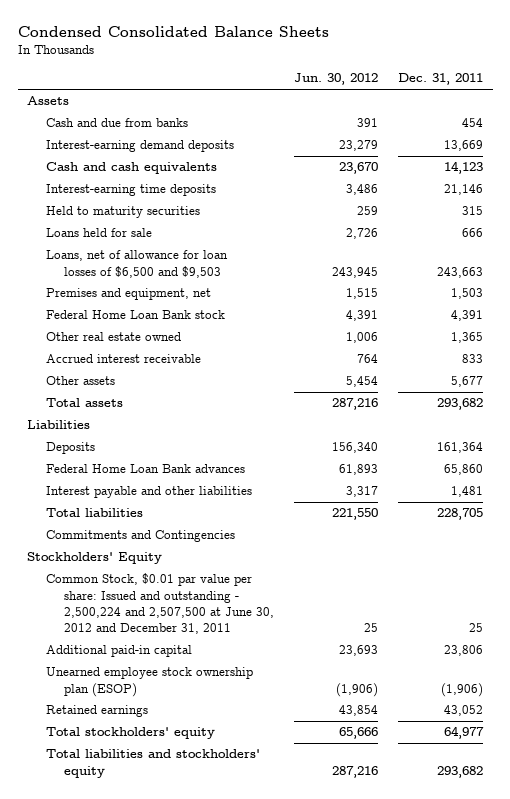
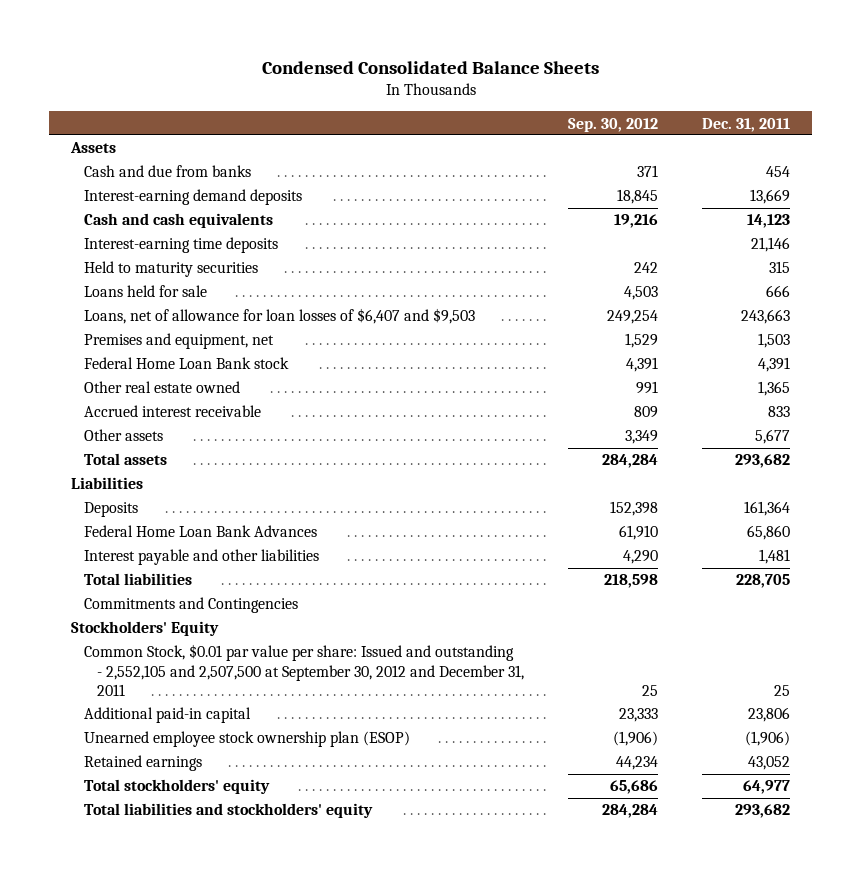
- | Jun. 30, 2012 | Dec. 31, 2011
+ | Sep. 30, 2012 | Dec. 31, 2011
- Loans, net of allowance for loan losses of $6,500 and $9,503 | 243,945 | 243,663
+ Loans, net of allowance for loan losses of $6,407 and $9,503 | 249,254 | 243,663
- Federal Home Loan Bank advances | 61,893 | 65,860
+ Federal Home Loan Bank Advances | 61,910 | 65,860
- Common Stock, $0.01 par value per share: Issued and outstanding - 2,500,224 and 2,507,500 at June 30, 2012 and December 31, 2011 | 25 | 25
+ Common Stock, $0.01 par value per share: Issued and outstanding - 2,552,105 and 2,507,500 at September 30, 2012 and December 31, 2011 | 25 | 25

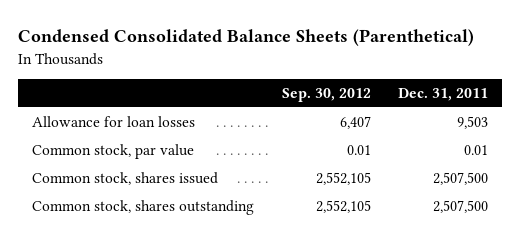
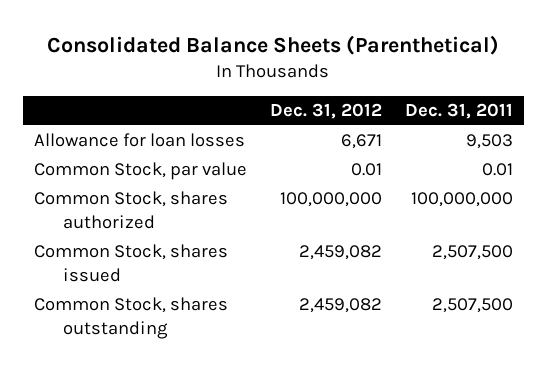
- Condensed Consolidated Balance Sheets (Parenthetical)
+ Consolidated Balance Sheets (Parenthetical)
- | Sep. 30, 2012 | Dec. 31, 2011
+ | Dec. 31, 2012 | Dec. 31, 2011
- Common stock, par value | 0.01 | 0.01
- Common stock, shares issued | 2,552,105 | 2,507,500
- Common stock, shares outstanding | 2,552,105 | 2,507,500
+ Common Stock, par value | 0.01 | 0.01
+ Common Stock, shares authorized | 100,000,000 | 100,000,000
+ Common Stock, shares issued | 2,459,082 | 2,507,500
+ Common Stock, shares outstanding | 2,459,082 | 2,507,500

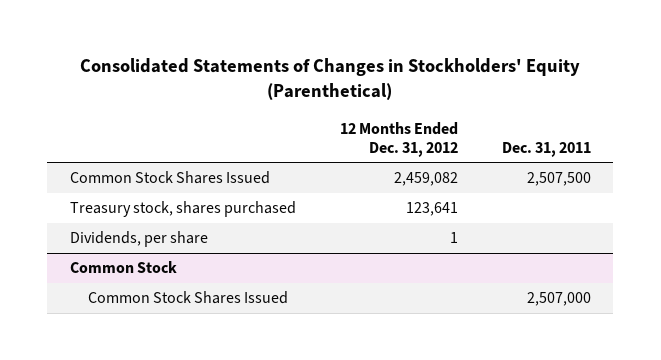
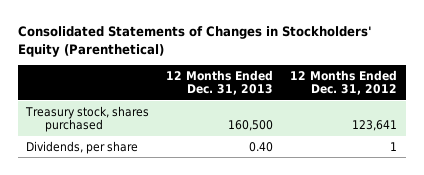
- | 12 Months Ended Dec. 31, 2012 | Dec. 31, 2011
+ | 12 Months Ended Dec. 31, 2013 | 12 Months Ended Dec. 31, 2012
- Common Stock Shares Issued | 2,459,082 | 2,507,500
- Common Stock
- Common Stock Shares Issued | | 2,507,000

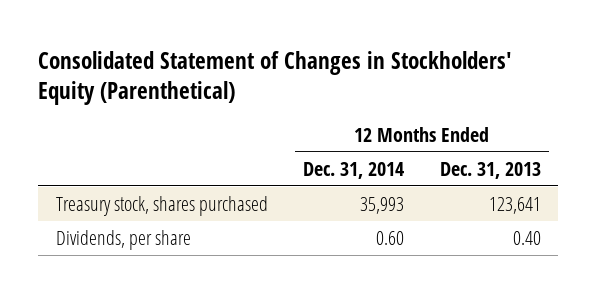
- Consolidated Statements of Changes in Stockholders' Equity (Parenthetical)
+ Consolidated Statement of Changes in Stockholders' Equity (Parenthetical)
- | 12 Months Ended Dec. 31, 2013 | 12 Months Ended Dec. 31, 2012
+ | 12 Months Ended Dec. 31, 2014 | 12 Months Ended Dec. 31, 2013
- Treasury stock, shares purchased | 160,500 | 123,641
+ Treasury stock, shares purchased | 35,993 | 123,641

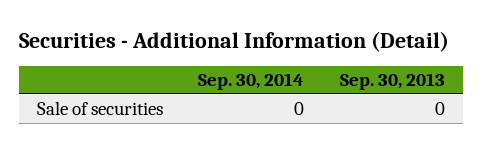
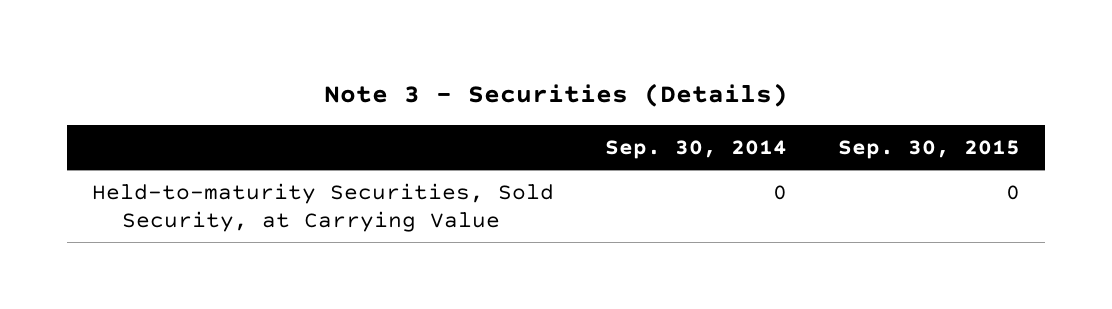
- Securities - Additional Information (Detail)
+ Note 3 - Securities (Details)
- | Sep. 30, 2014 | Sep. 30, 2013
+ | Sep. 30, 2014 | Sep. 30, 2015
- Sale of securities | 0 | 0
+ Held-to-maturity Securities, Sold Security, at Carrying Value | 0 | 0

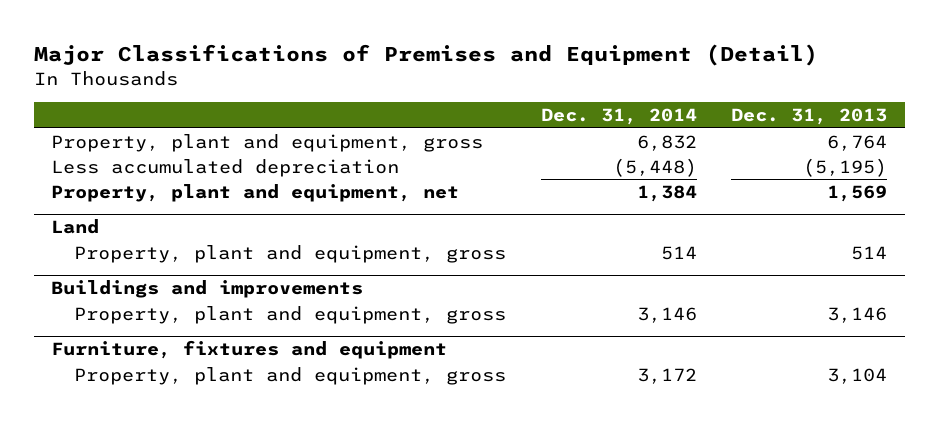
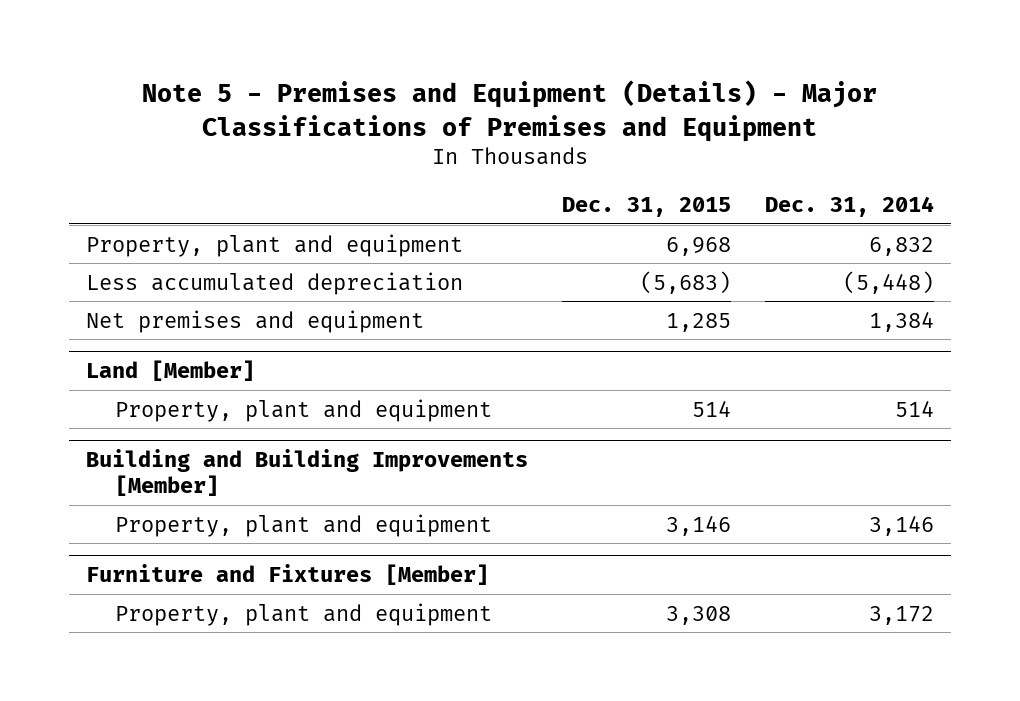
- Major Classifications of Premises and Equipment (Detail)
+ Note 5 - Premises and Equipment (Details) - Major Classifications of Premises and Equipment
- | Dec. 31, 2014 | Dec. 31, 2013
+ | Dec. 31, 2015 | Dec. 31, 2014
- Property, plant and equipment, gross | 6,832 | 6,764
+ Property, plant and equipment | 6,968 | 6,832
- Property, plant and equipment, net | 1,384 | 1,569
- Land
- Property, plant and equipment, gross | 514 | 514
- Buildings and improvements
- Property, plant and equipment, gross | 3,146 | 3,146
- Furniture, fixtures and equipment
- Property, plant and equipment, gross | 3,172 | 3,104
+ Net premises and equipment | 1,285 | 1,384
+ Land [Member]
+ Property, plant and equipment | 514 | 514
+ Building and Building Improvements [Member]
+ Property, plant and equipment | 3,146 | 3,146
+ Furniture and Fixtures [Member]
+ Property, plant and equipment | 3,308 | 3,172

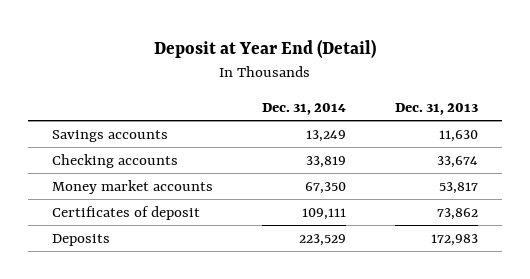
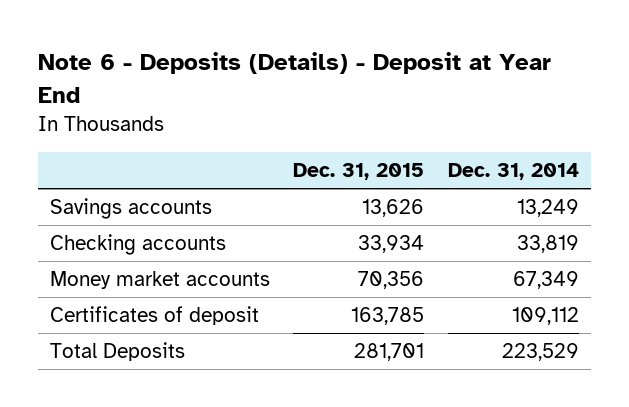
- Deposit at Year End (Detail)
+ Note 6 - Deposits (Details) - Deposit at Year End
- | Dec. 31, 2014 | Dec. 31, 2013
+ | Dec. 31, 2015 | Dec. 31, 2014
- Money market accounts | 67,350 | 53,817
- Certificates of deposit | 109,111 | 73,862
- Deposits | 223,529 | 172,983
+ Money market accounts | 70,356 | 67,349
+ Certificates of deposit | 163,785 | 109,112
+ Total Deposits | 281,701 | 223,529

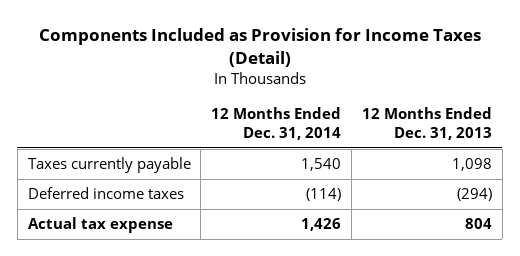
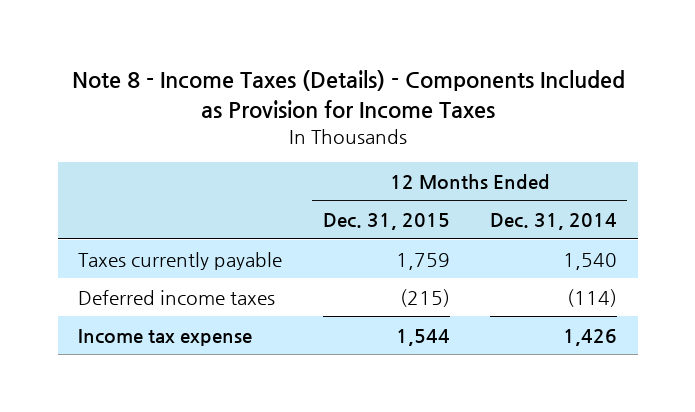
- Components Included as Provision for Income Taxes (Detail)
+ Note 8 - Income Taxes (Details) - Components Included as Provision for Income Taxes
- | 12 Months Ended Dec. 31, 2014 | 12 Months Ended Dec. 31, 2013
+ | 12 Months Ended Dec. 31, 2015 | 12 Months Ended Dec. 31, 2014
- Actual tax expense | 1,426 | 804
+ Income tax expense | 1,544 | 1,426

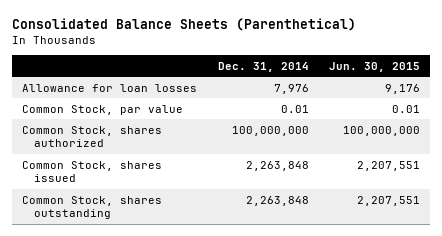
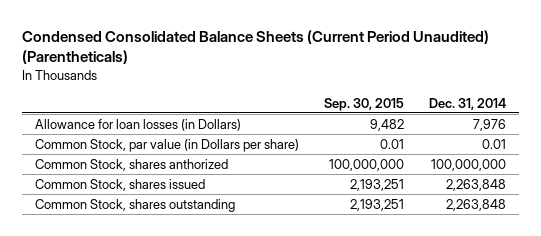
- Consolidated Balance Sheets (Parenthetical)
+ Condensed Consolidated Balance Sheets (Current Period Unaudited) (Parentheticals)
- | Dec. 31, 2014 | Jun. 30, 2015
+ | Sep. 30, 2015 | Dec. 31, 2014
- Allowance for loan losses | 7,976 | 9,176
- Common Stock, par value | 0.01 | 0.01
- Common Stock, shares authorized | 100,000,000 | 100,000,000
+ Allowance for loan losses (in Dollars) | 9,482 | 7,976
+ Common Stock, par value (in Dollars per share) | 0.01 | 0.01
+ Common Stock, shares anthorized | 100,000,000 | 100,000,000

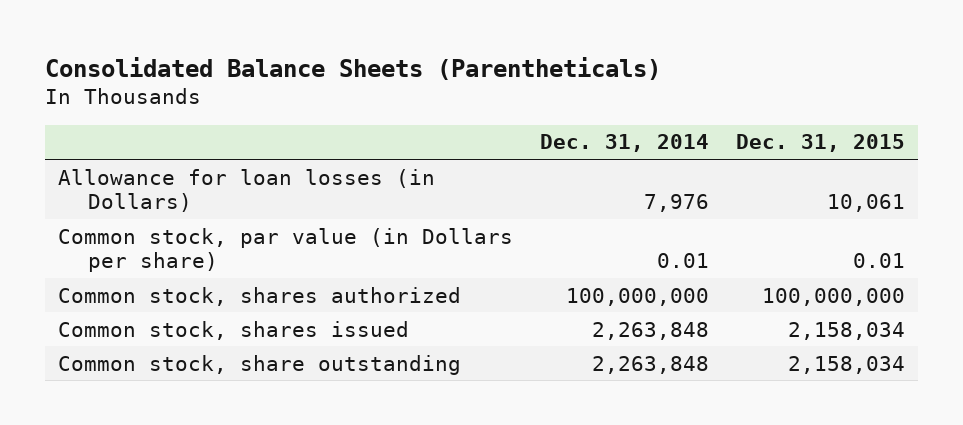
- Condensed Consolidated Balance Sheets (Current Period Unaudited) (Parentheticals)
+ Consolidated Balance Sheets (Parentheticals)
- | Sep. 30, 2015 | Dec. 31, 2014
+ | Dec. 31, 2014 | Dec. 31, 2015
- Common Stock, par value (in Dollars per share) | 0.01 | 0.01
- Common Stock, shares anthorized | 100,000,000 | 100,000,000
- Common Stock, shares issued | 2,193,251 | 2,263,848
- Common Stock, shares outstanding | 2,193,251 | 2,263,848
+ Common stock, par value (in Dollars per share) | 0.01 | 0.01
+ Common stock, shares authorized | 100,000,000 | 100,000,000
+ Common stock, shares issued | 2,263,848 | 2,158,034
+ Common stock, share outstanding | 2,263,848 | 2,158,034

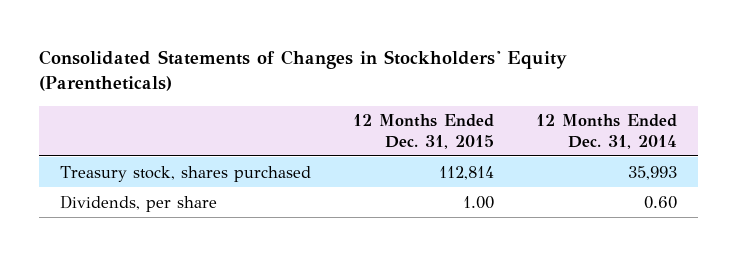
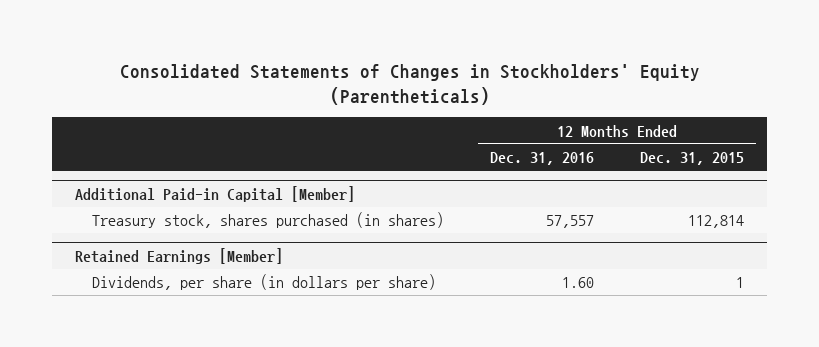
- | 12 Months Ended Dec. 31, 2015 | 12 Months Ended Dec. 31, 2014
+ | 12 Months Ended Dec. 31, 2016 | 12 Months Ended Dec. 31, 2015
- Treasury stock, shares purchased | 112,814 | 35,993
- Dividends, per share | 1.00 | 0.60
+ Additional Paid-in Capital [Member]
+ Treasury stock, shares purchased (in shares) | 57,557 | 112,814
+ Retained Earnings [Member]
+ Dividends, per share (in dollars per share) | 1.60 | 1

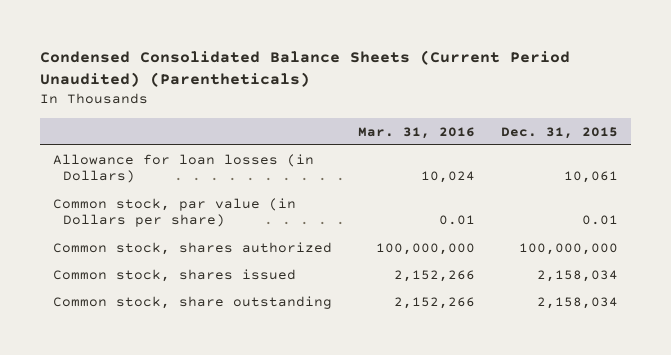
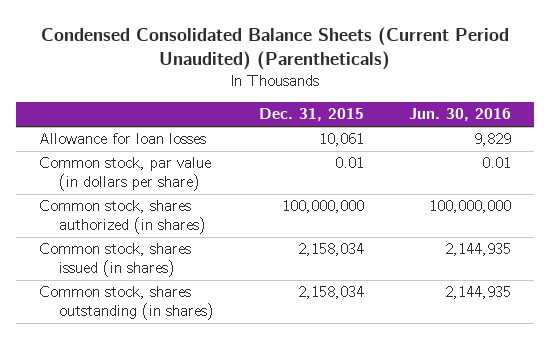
- | Mar. 31, 2016 | Dec. 31, 2015
+ | Dec. 31, 2015 | Jun. 30, 2016
- Allowance for loan losses (in Dollars) | 10,024 | 10,061
- Common stock, par value (in Dollars per share) | 0.01 | 0.01
- Common stock, shares authorized | 100,000,000 | 100,000,000
- Common stock, shares issued | 2,152,266 | 2,158,034
- Common stock, share outstanding | 2,152,266 | 2,158,034
+ Allowance for loan losses | 10,061 | 9,829
+ Common stock, par value (in dollars per share) | 0.01 | 0.01
+ Common stock, shares authorized (in shares) | 100,000,000 | 100,000,000
+ Common stock, shares issued (in shares) | 2,158,034 | 2,144,935
+ Common stock, shares outstanding (in shares) | 2,158,034 | 2,144,935

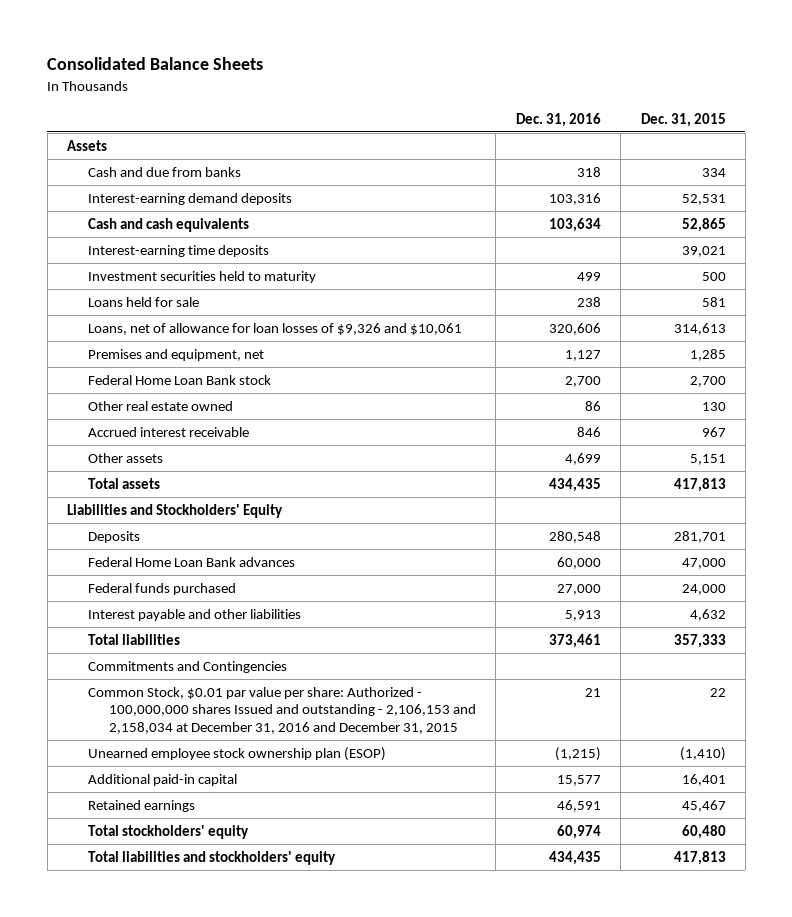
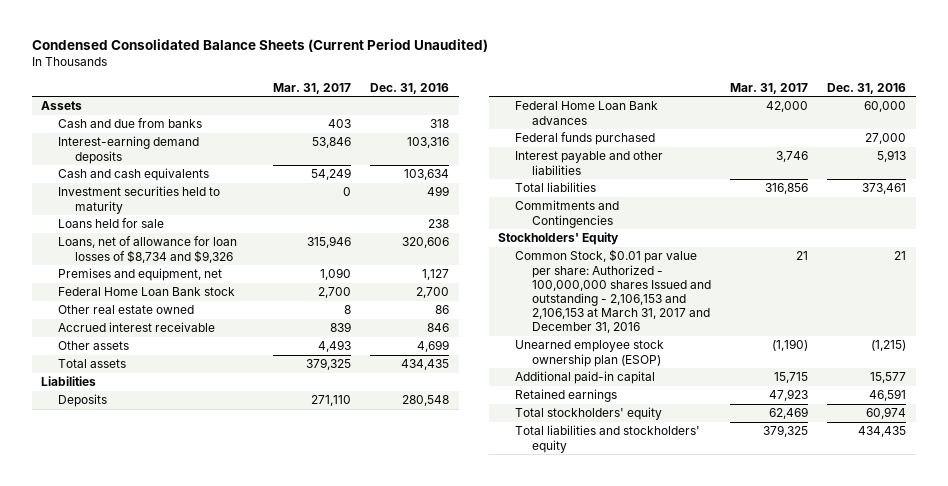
- Consolidated Balance Sheets
+ Condensed Consolidated Balance Sheets (Current Period Unaudited)
- | Dec. 31, 2016 | Dec. 31, 2015
+ | Mar. 31, 2017 | Dec. 31, 2016
- Interest-earning time deposits | | 39,021
- Loans, net of allowance for loan losses of $9,326 and $10,061 | 320,606 | 314,613
+ Loans, net of allowance for loan losses of $8,734 and $9,326 | 315,946 | 320,606
- Liabilities and Stockholders' Equity
+ Liabilities
- Common Stock, $0.01 par value per share: Authorized - 100,000,000 shares Issued and outstanding - 2,106,153 and 2,158,034 at December 31, 2016 and December 31, 2015 | 21 | 22
+ Stockholders' Equity
+ Common Stock, $0.01 par value per share: Authorized - 100,000,000 shares Issued and outstanding - 2,106,153 and 2,106,153 at March 31, 2017 and December 31, 2016 | 21 | 21

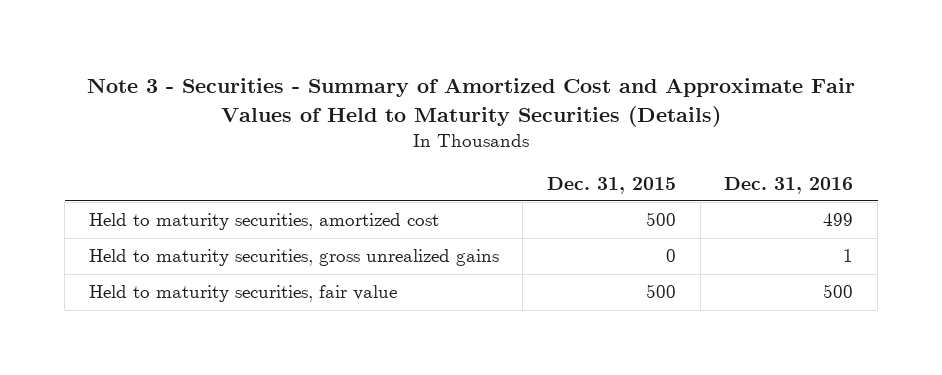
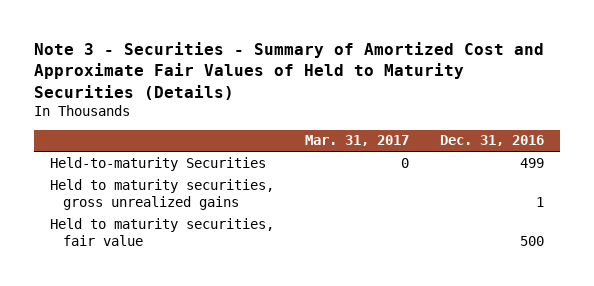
- | Dec. 31, 2015 | Dec. 31, 2016
+ | Mar. 31, 2017 | Dec. 31, 2016
- Held to maturity securities, amortized cost | 500 | 499
+ Held-to-maturity Securities | 0 | 499

